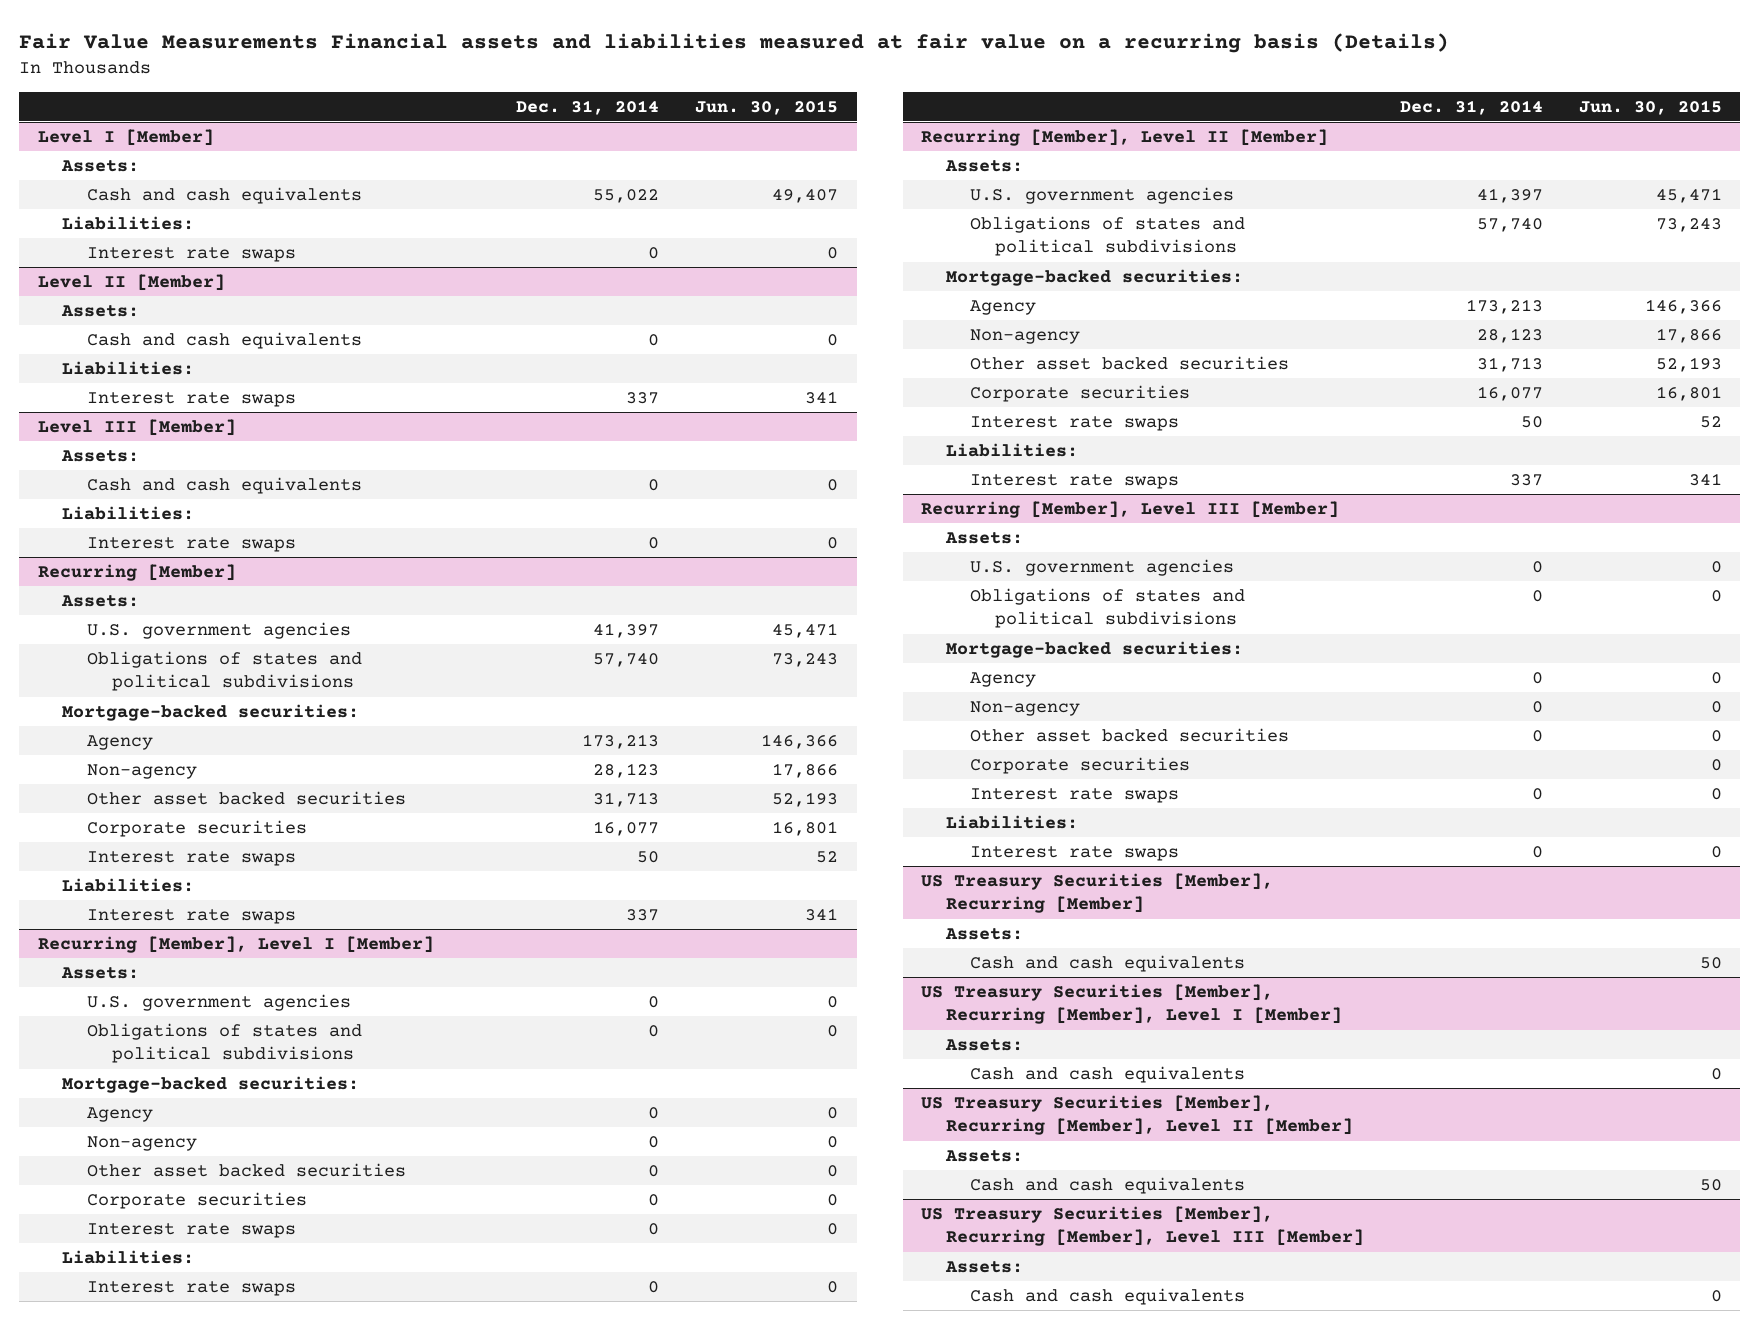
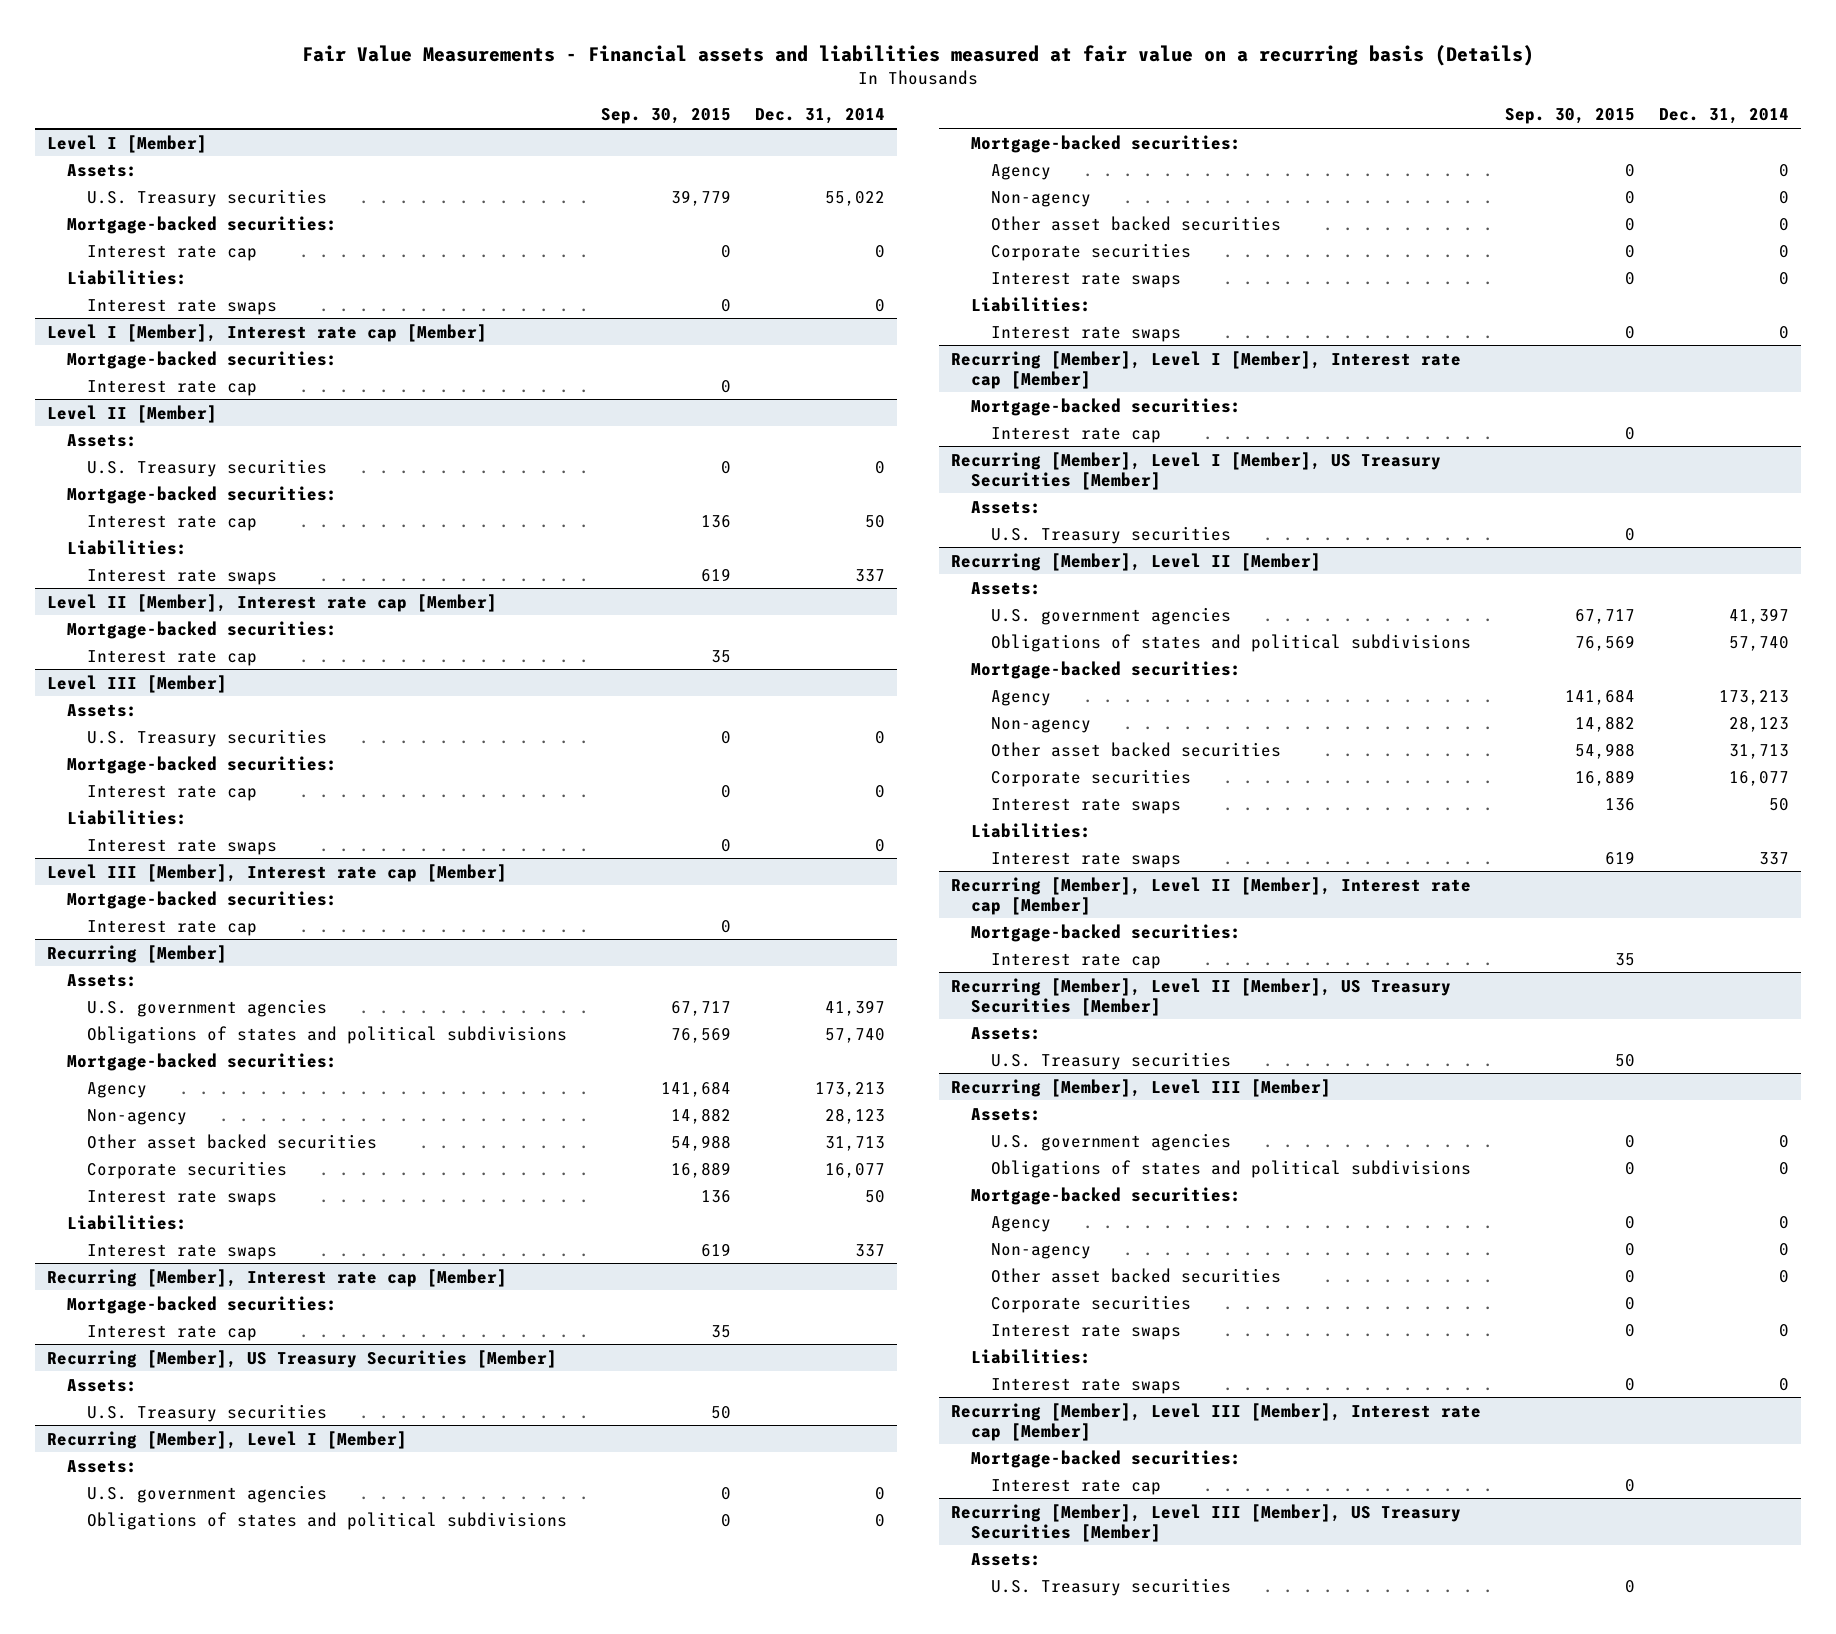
- Fair Value Measurements Financial assets and liabilities measured at fair value on a recurring basis (Details)
+ Fair Value Measurements - Financial assets and liabilities measured at fair value on a recurring basis (Details)
- | Dec. 31, 2014 | Jun. 30, 2015
+ | Sep. 30, 2015 | Dec. 31, 2014
@ Level I [Member]
- Cash and cash equivalents | 55,022 | 49,407
+ U.S. Treasury securities | 39,779 | 55,022
+ Mortgage-backed securities:
+ Interest rate cap | 0 | 0
+ Level I [Member], Interest rate cap [Member]
+ Mortgage-backed securities:
+ Interest rate cap | 0 |
@ Level II [Member]
- Cash and cash equivalents | 0 | 0
+ U.S. Treasury securities | 0 | 0
+ Mortgage-backed securities:
+ Interest rate cap | 136 | 50
+ Level II [Member], Interest rate cap [Member]
+ Mortgage-backed securities:
+ Interest rate cap | 35 |
@ Level III [Member]
- Cash and cash equivalents | 0 | 0
+ U.S. Treasury securities | 0 | 0
+ Mortgage-backed securities:
+ Interest rate cap | 0 | 0
+ Level III [Member], Interest rate cap [Member]
+ Mortgage-backed securities:
+ Interest rate cap | 0 |
+ Recurring [Member], Interest rate cap [Member]
+ Mortgage-backed securities:
+ Interest rate cap | 35 |
+ Recurring [Member], US Treasury Securities [Member]
+ Assets:
+ U.S. Treasury securities | 50 |
+ Recurring [Member], Level I [Member], Interest rate cap [Member]
+ Mortgage-backed securities:
+ Interest rate cap | 0 |
+ Recurring [Member], Level I [Member], US Treasury Securities [Member]
+ Assets:
+ U.S. Treasury securities | 0 |
+ Recurring [Member], Level II [Member], Interest rate cap [Member]
+ Mortgage-backed securities:
+ Interest rate cap | 35 |
+ Recurring [Member], Level II [Member], US Treasury Securities [Member]
+ Assets:
+ U.S. Treasury securities | 50 |
- US Treasury Securities [Member], Recurring [Member]
- Assets:
- Cash and cash equivalents | | 50
- US Treasury Securities [Member], Recurring [Member], Level I [Member]
- Assets:
- Cash and cash equivalents | | 0
- US Treasury Securities [Member], Recurring [Member], Level II [Member]
- Assets:
- Cash and cash equivalents | | 50
- US Treasury Securities [Member], Recurring [Member], Level III [Member]
+ Recurring [Member], Level III [Member], Interest rate cap [Member]
+ Mortgage-backed securities:
+ Interest rate cap | 0 |
+ Recurring [Member], Level III [Member], US Treasury Securities [Member]
- Cash and cash equivalents | | 0
+ U.S. Treasury securities | 0 |

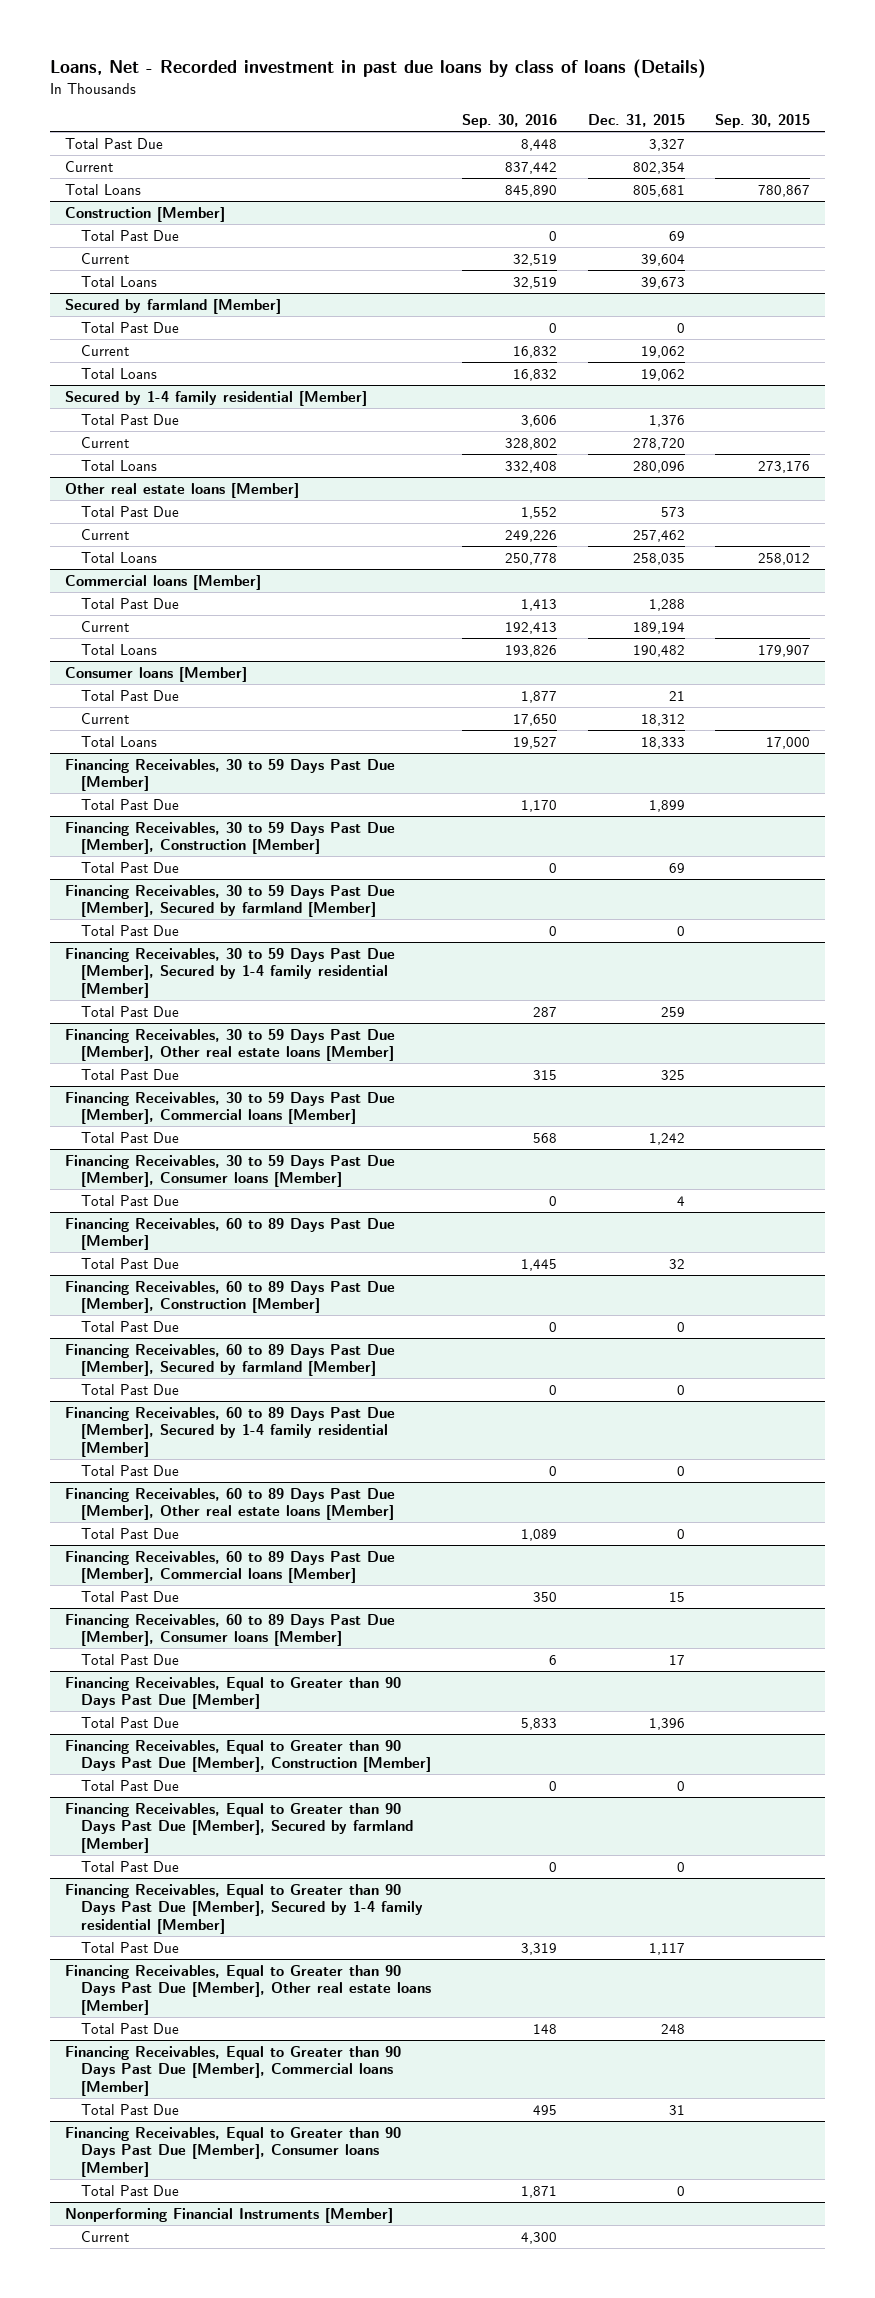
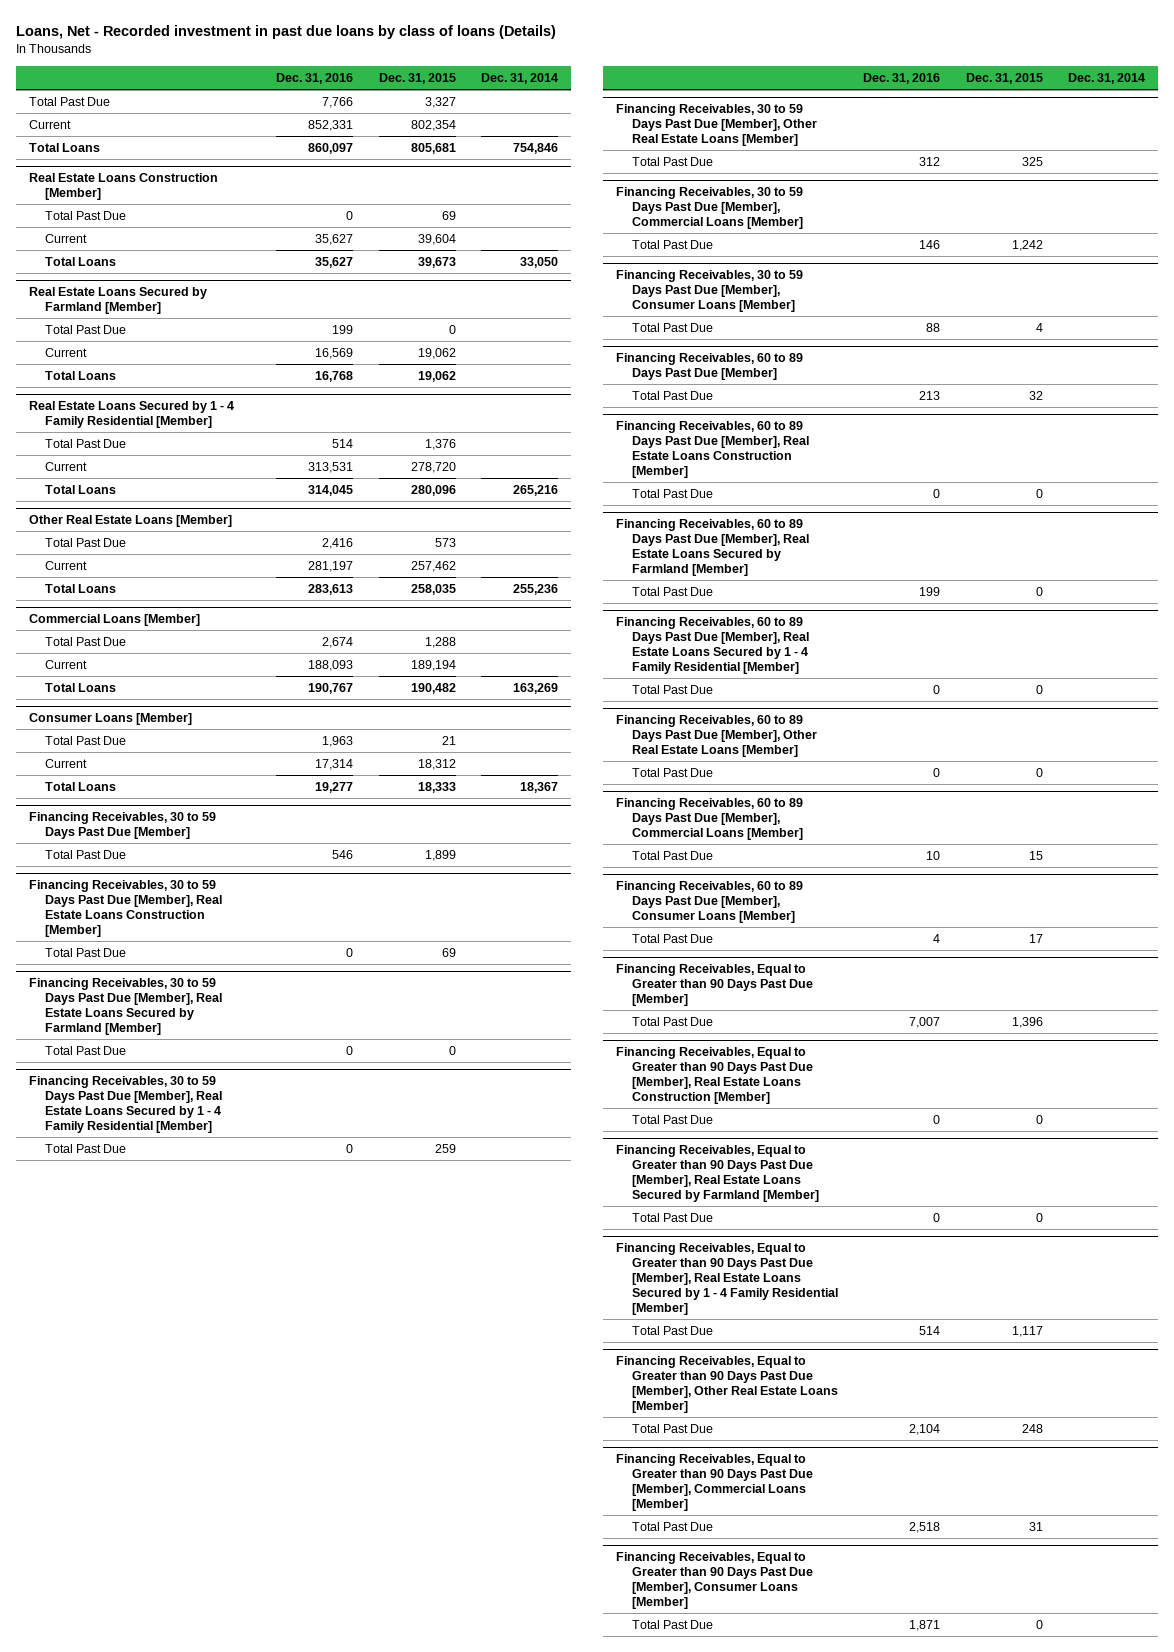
- | Sep. 30, 2016 | Dec. 31, 2015 | Sep. 30, 2015
+ | Dec. 31, 2016 | Dec. 31, 2015 | Dec. 31, 2014
- Construction [Member]
+ Real Estate Loans Construction [Member]
- Secured by farmland [Member]
+ Real Estate Loans Secured by Farmland [Member]
- Secured by 1-4 family residential [Member]
+ Real Estate Loans Secured by 1 - 4 Family Residential [Member]
- Other real estate loans [Member]
+ Other Real Estate Loans [Member]
- Commercial loans [Member]
+ Commercial Loans [Member]
- Consumer loans [Member]
+ Consumer Loans [Member]
- Financing Receivables, 30 to 59 Days Past Due [Member], Construction [Member]
+ Financing Receivables, 30 to 59 Days Past Due [Member], Real Estate Loans Construction [Member]
- Financing Receivables, 30 to 59 Days Past Due [Member], Secured by farmland [Member]
+ Financing Receivables, 30 to 59 Days Past Due [Member], Real Estate Loans Secured by Farmland [Member]
- Financing Receivables, 30 to 59 Days Past Due [Member], Secured by 1-4 family residential [Member]
+ Financing Receivables, 30 to 59 Days Past Due [Member], Real Estate Loans Secured by 1 - 4 Family Residential [Member]
- Financing Receivables, 30 to 59 Days Past Due [Member], Other real estate loans [Member]
+ Financing Receivables, 30 to 59 Days Past Due [Member], Other Real Estate Loans [Member]
- Financing Receivables, 30 to 59 Days Past Due [Member], Commercial loans [Member]
+ Financing Receivables, 30 to 59 Days Past Due [Member], Commercial Loans [Member]
- Financing Receivables, 30 to 59 Days Past Due [Member], Consumer loans [Member]
+ Financing Receivables, 30 to 59 Days Past Due [Member], Consumer Loans [Member]
- Financing Receivables, 60 to 89 Days Past Due [Member], Construction [Member]
+ Financing Receivables, 60 to 89 Days Past Due [Member], Real Estate Loans Construction [Member]
- Financing Receivables, 60 to 89 Days Past Due [Member], Secured by farmland [Member]
+ Financing Receivables, 60 to 89 Days Past Due [Member], Real Estate Loans Secured by Farmland [Member]
- Financing Receivables, 60 to 89 Days Past Due [Member], Secured by 1-4 family residential [Member]
+ Financing Receivables, 60 to 89 Days Past Due [Member], Real Estate Loans Secured by 1 - 4 Family Residential [Member]
- Financing Receivables, 60 to 89 Days Past Due [Member], Other real estate loans [Member]
+ Financing Receivables, 60 to 89 Days Past Due [Member], Other Real Estate Loans [Member]
- Financing Receivables, 60 to 89 Days Past Due [Member], Commercial loans [Member]
+ Financing Receivables, 60 to 89 Days Past Due [Member], Commercial Loans [Member]
- Financing Receivables, 60 to 89 Days Past Due [Member], Consumer loans [Member]
+ Financing Receivables, 60 to 89 Days Past Due [Member], Consumer Loans [Member]
- Financing Receivables, Equal to Greater than 90 Days Past Due [Member], Construction [Member]
+ Financing Receivables, Equal to Greater than 90 Days Past Due [Member], Real Estate Loans Construction [Member]
- Financing Receivables, Equal to Greater than 90 Days Past Due [Member], Secured by farmland [Member]
+ Financing Receivables, Equal to Greater than 90 Days Past Due [Member], Real Estate Loans Secured by Farmland [Member]
- Financing Receivables, Equal to Greater than 90 Days Past Due [Member], Secured by 1-4 family residential [Member]
+ Financing Receivables, Equal to Greater than 90 Days Past Due [Member], Real Estate Loans Secured by 1 - 4 Family Residential [Member]
- Financing Receivables, Equal to Greater than 90 Days Past Due [Member], Other real estate loans [Member]
+ Financing Receivables, Equal to Greater than 90 Days Past Due [Member], Other Real Estate Loans [Member]
- Financing Receivables, Equal to Greater than 90 Days Past Due [Member], Commercial loans [Member]
+ Financing Receivables, Equal to Greater than 90 Days Past Due [Member], Commercial Loans [Member]
- Financing Receivables, Equal to Greater than 90 Days Past Due [Member], Consumer loans [Member]
+ Financing Receivables, Equal to Greater than 90 Days Past Due [Member], Consumer Loans [Member]
- Nonperforming Financial Instruments [Member]
- Current | 4,300 | |

